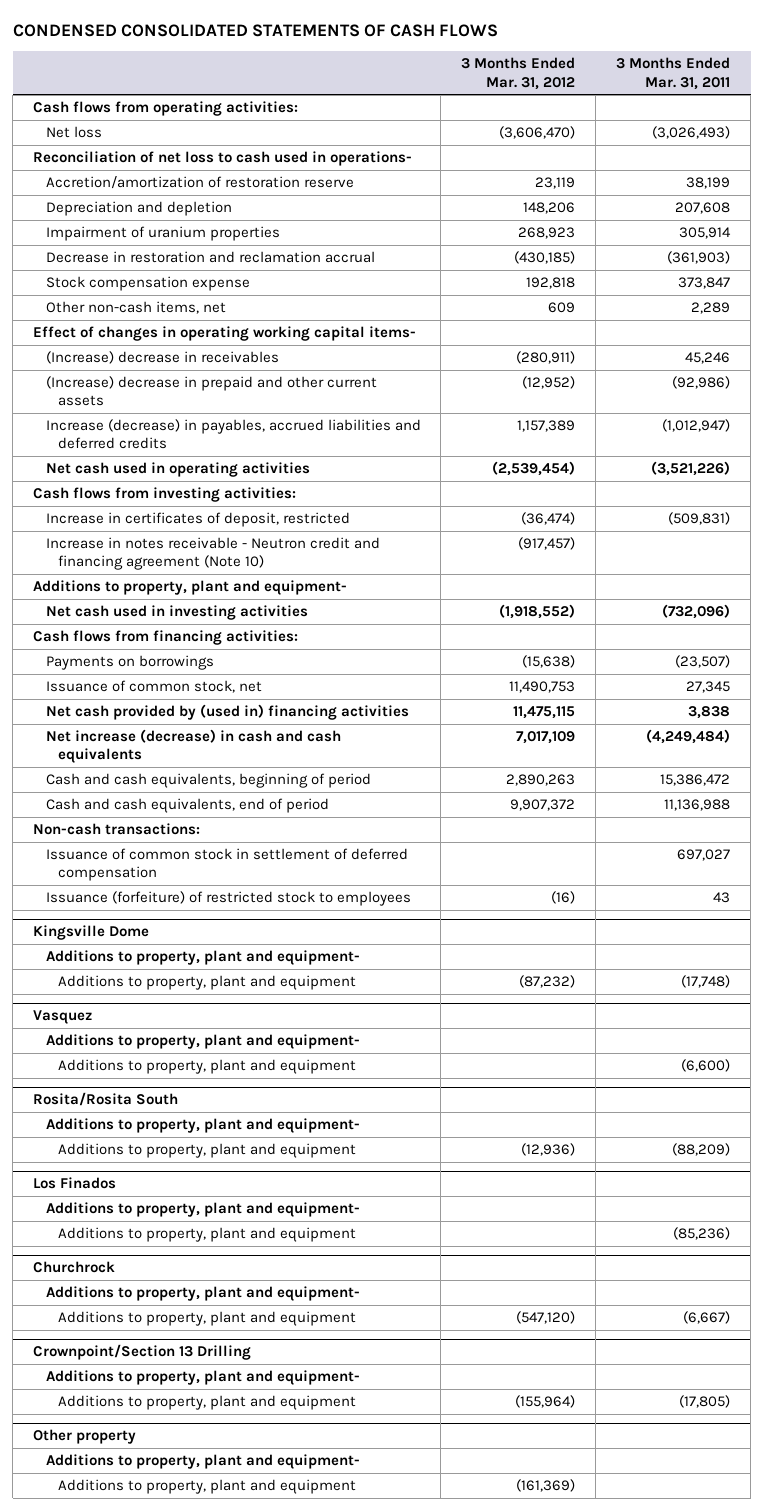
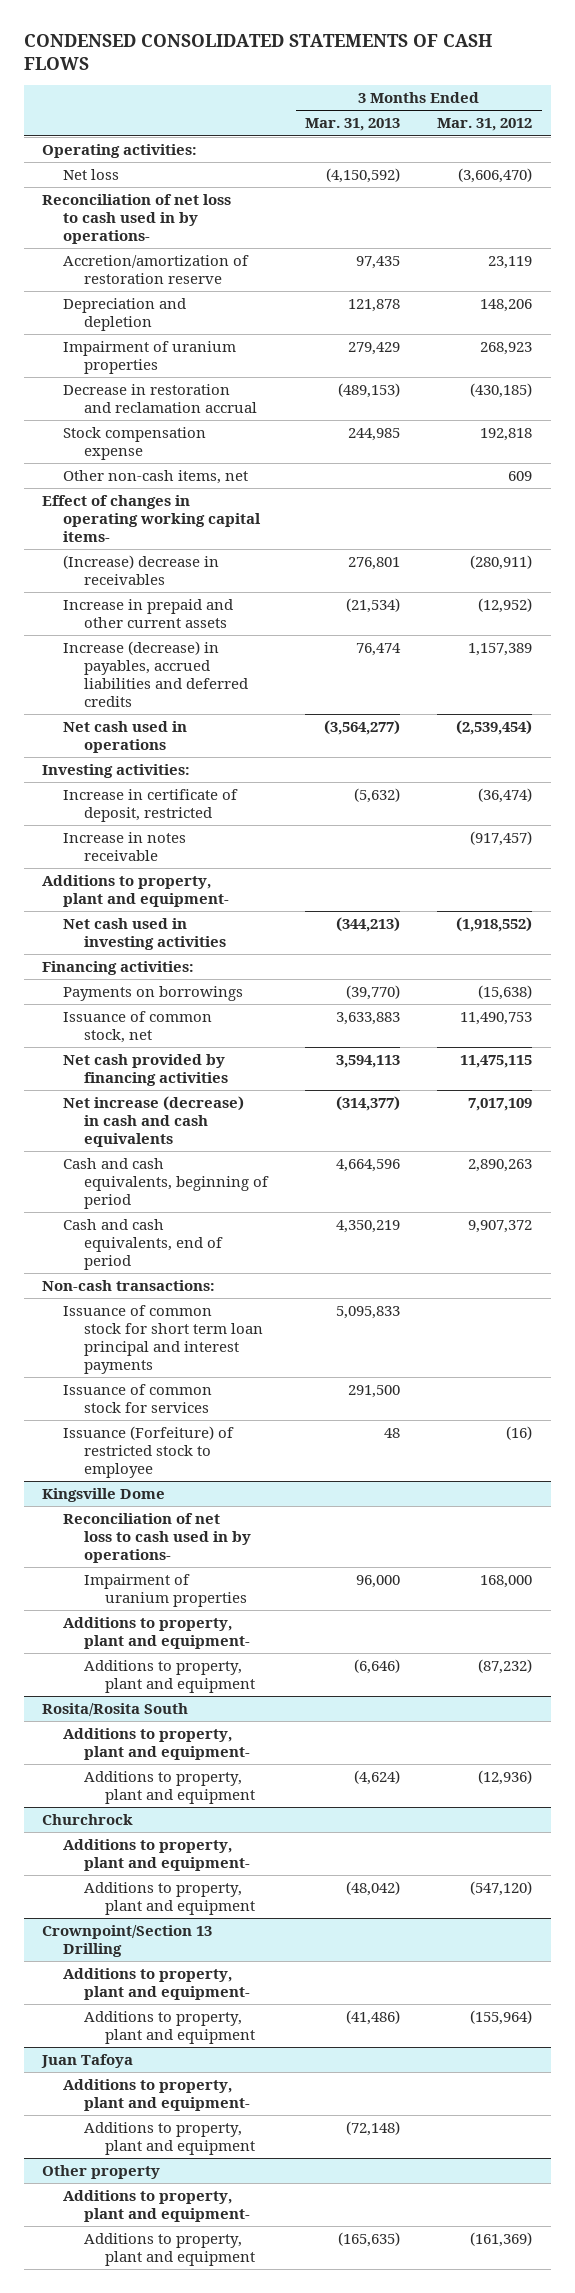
- | 3 Months Ended Mar. 31, 2012 | 3 Months Ended Mar. 31, 2011
+ | 3 Months Ended Mar. 31, 2013 | 3 Months Ended Mar. 31, 2012
- Cash flows from operating activities:
+ Operating activities:
- Reconciliation of net loss to cash used in operations-
+ Reconciliation of net loss to cash used in by operations-
- (Increase) decrease in prepaid and other current assets | (12,952) | (92,986)
+ Increase in prepaid and other current assets | (21,534) | (12,952)
- Net cash used in operating activities | (2,539,454) | (3,521,226)
- Cash flows from investing activities:
- Increase in certificates of deposit, restricted | (36,474) | (509,831)
- Increase in notes receivable - Neutron credit and financing agreement (Note 10) | (917,457) |
+ Net cash used in operations | (3,564,277) | (2,539,454)
+ Investing activities:
+ Increase in certificate of deposit, restricted | (5,632) | (36,474)
+ Increase in notes receivable | | (917,457)
- Cash flows from financing activities:
+ Financing activities:
- Net cash provided by (used in) financing activities | 11,475,115 | 3,838
+ Net cash provided by financing activities | 3,594,113 | 11,475,115
- Issuance of common stock in settlement of deferred compensation | | 697,027
- Issuance (forfeiture) of restricted stock to employees | (16) | 43
+ Issuance of common stock for short term loan principal and interest payments | 5,095,833 |
+ Issuance of common stock for services | 291,500 |
+ Issuance (Forfeiture) of restricted stock to employee | 48 | (16)
@ Kingsville Dome
+ Reconciliation of net loss to cash used in by operations-
+ Impairment of uranium properties | 96,000 | 168,000
- Vasquez
- Additions to property, plant and equipment-
- Additions to property, plant and equipment | | (6,600)
- Los Finados
- Additions to property, plant and equipment-
- Additions to property, plant and equipment | | (85,236)
+ Juan Tafoya
+ Additions to property, plant and equipment-
+ Additions to property, plant and equipment | (72,148) |

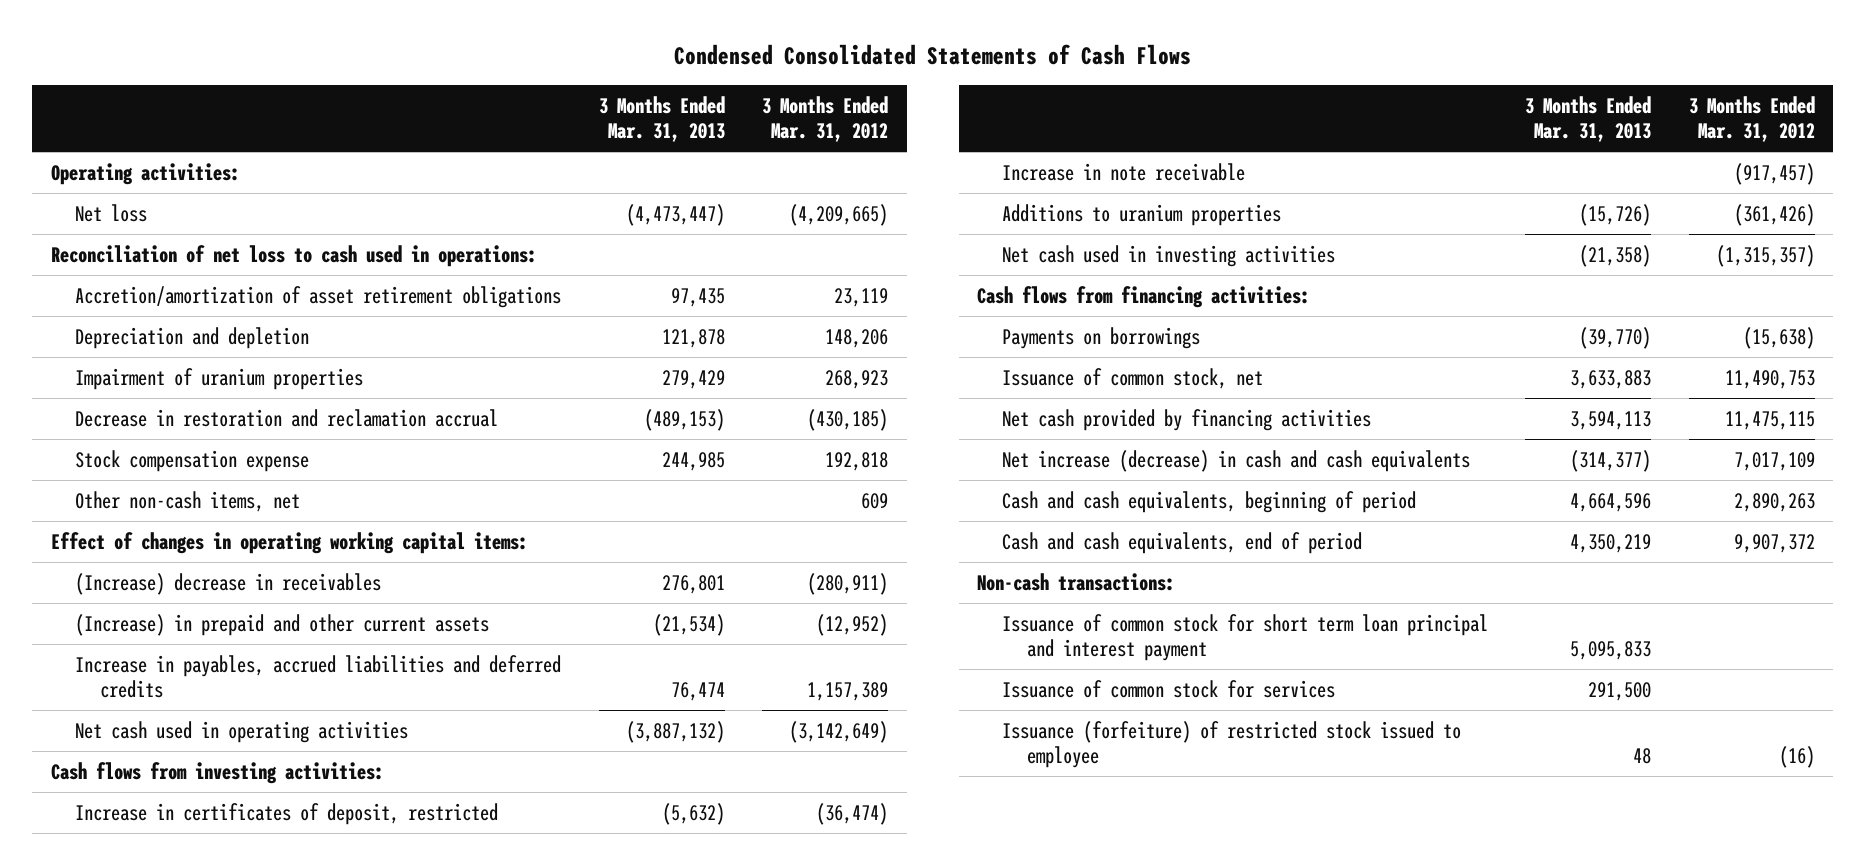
- CONDENSED CONSOLIDATED STATEMENTS OF CASH FLOWS
+ Condensed Consolidated Statements of Cash Flows
- Net loss | (4,150,592) | (3,606,470)
- Reconciliation of net loss to cash used in by operations-
- Accretion/amortization of restoration reserve | 97,435 | 23,119
+ Net loss | (4,473,447) | (4,209,665)
+ Reconciliation of net loss to cash used in operations:
+ Accretion/amortization of asset retirement obligations | 97,435 | 23,119
- Effect of changes in operating working capital items-
+ Effect of changes in operating working capital items:
- Increase in prepaid and other current assets | (21,534) | (12,952)
- Increase (decrease) in payables, accrued liabilities and deferred credits | 76,474 | 1,157,389
- Net cash used in operations | (3,564,277) | (2,539,454)
- Investing activities:
- Increase in certificate of deposit, restricted | (5,632) | (36,474)
- Increase in notes receivable | | (917,457)
- Additions to property, plant and equipment-
- Net cash used in investing activities | (344,213) | (1,918,552)
- Financing activities:
+ (Increase) in prepaid and other current assets | (21,534) | (12,952)
+ Increase in payables, accrued liabilities and deferred credits | 76,474 | 1,157,389
+ Net cash used in operating activities | (3,887,132) | (3,142,649)
+ Cash flows from investing activities:
+ Increase in certificates of deposit, restricted | (5,632) | (36,474)
+ Increase in note receivable | | (917,457)
+ Additions to uranium properties | (15,726) | (361,426)
+ Net cash used in investing activities | (21,358) | (1,315,357)
+ Cash flows from financing activities:
- Issuance of common stock for short term loan principal and interest payments | 5,095,833 |
+ Issuance of common stock for short term loan principal and interest payment | 5,095,833 |
- Issuance (Forfeiture) of restricted stock to employee | 48 | (16)
- Kingsville Dome
- Reconciliation of net loss to cash used in by operations-
- Impairment of uranium properties | 96,000 | 168,000
- Additions to property, plant and equipment-
- Additions to property, plant and equipment | (6,646) | (87,232)
- Rosita/Rosita South
- Additions to property, plant and equipment-
- Additions to property, plant and equipment | (4,624) | (12,936)
- Churchrock
- Additions to property, plant and equipment-
- Additions to property, plant and equipment | (48,042) | (547,120)
- Crownpoint/Section 13 Drilling
- Additions to property, plant and equipment-
- Additions to property, plant and equipment | (41,486) | (155,964)
- Juan Tafoya
- Additions to property, plant and equipment-
- Additions to property, plant and equipment | (72,148) |
- Other property
- Additions to property, plant and equipment-
- Additions to property, plant and equipment | (165,635) | (161,369)
+ Issuance (forfeiture) of restricted stock issued to employee | 48 | (16)

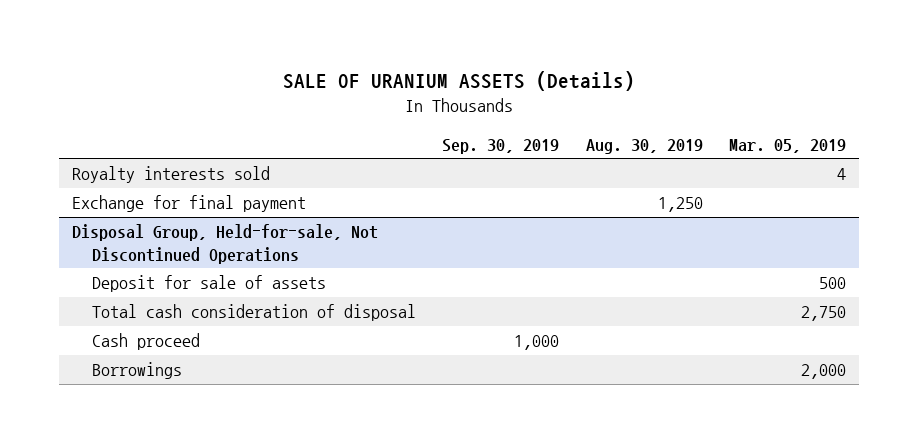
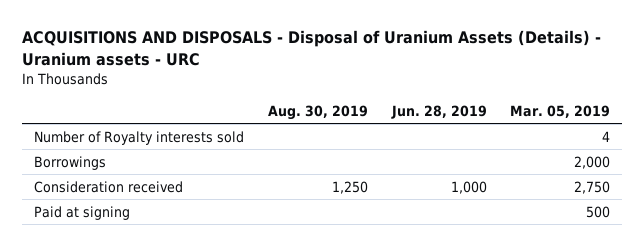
- SALE OF URANIUM ASSETS (Details)
+ ACQUISITIONS AND DISPOSALS - Disposal of Uranium Assets (Details) - Uranium assets - URC
- | Sep. 30, 2019 | Aug. 30, 2019 | Mar. 05, 2019
+ | Aug. 30, 2019 | Jun. 28, 2019 | Mar. 05, 2019
- Royalty interests sold | | | 4
- Exchange for final payment | | 1,250 |
- Disposal Group, Held-for-sale, Not Discontinued Operations
- Deposit for sale of assets | | | 500
- Total cash consideration of disposal | | | 2,750
- Cash proceed | 1,000 | |
+ Number of Royalty interests sold | | | 4
+ Consideration received | 1,250 | 1,000 | 2,750
+ Paid at signing | | | 500

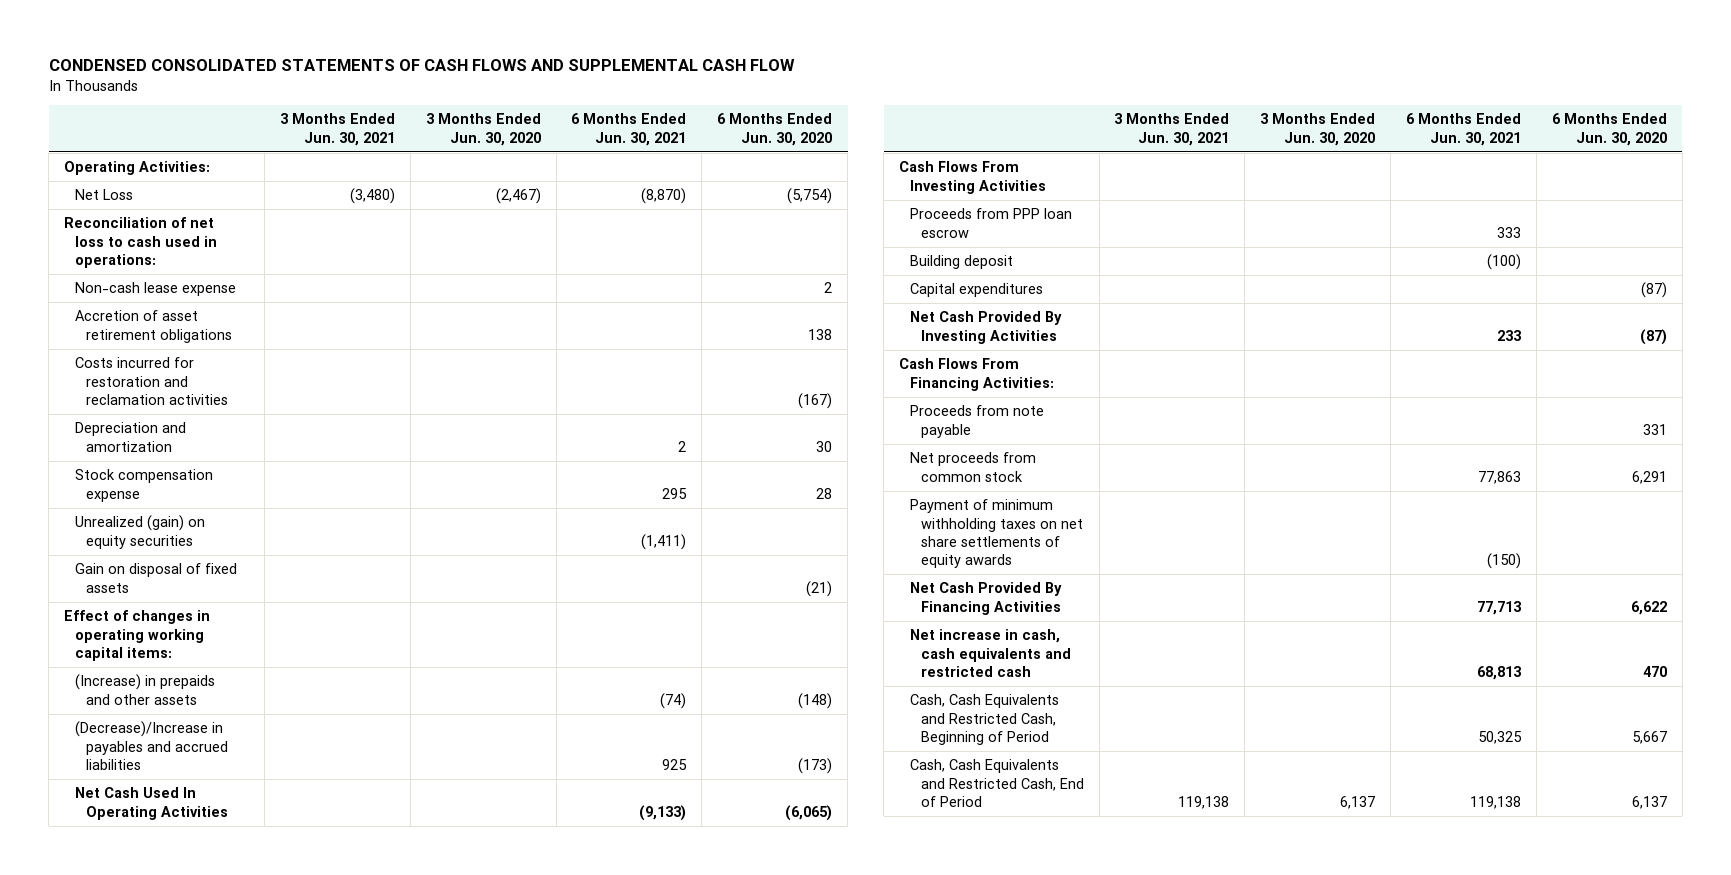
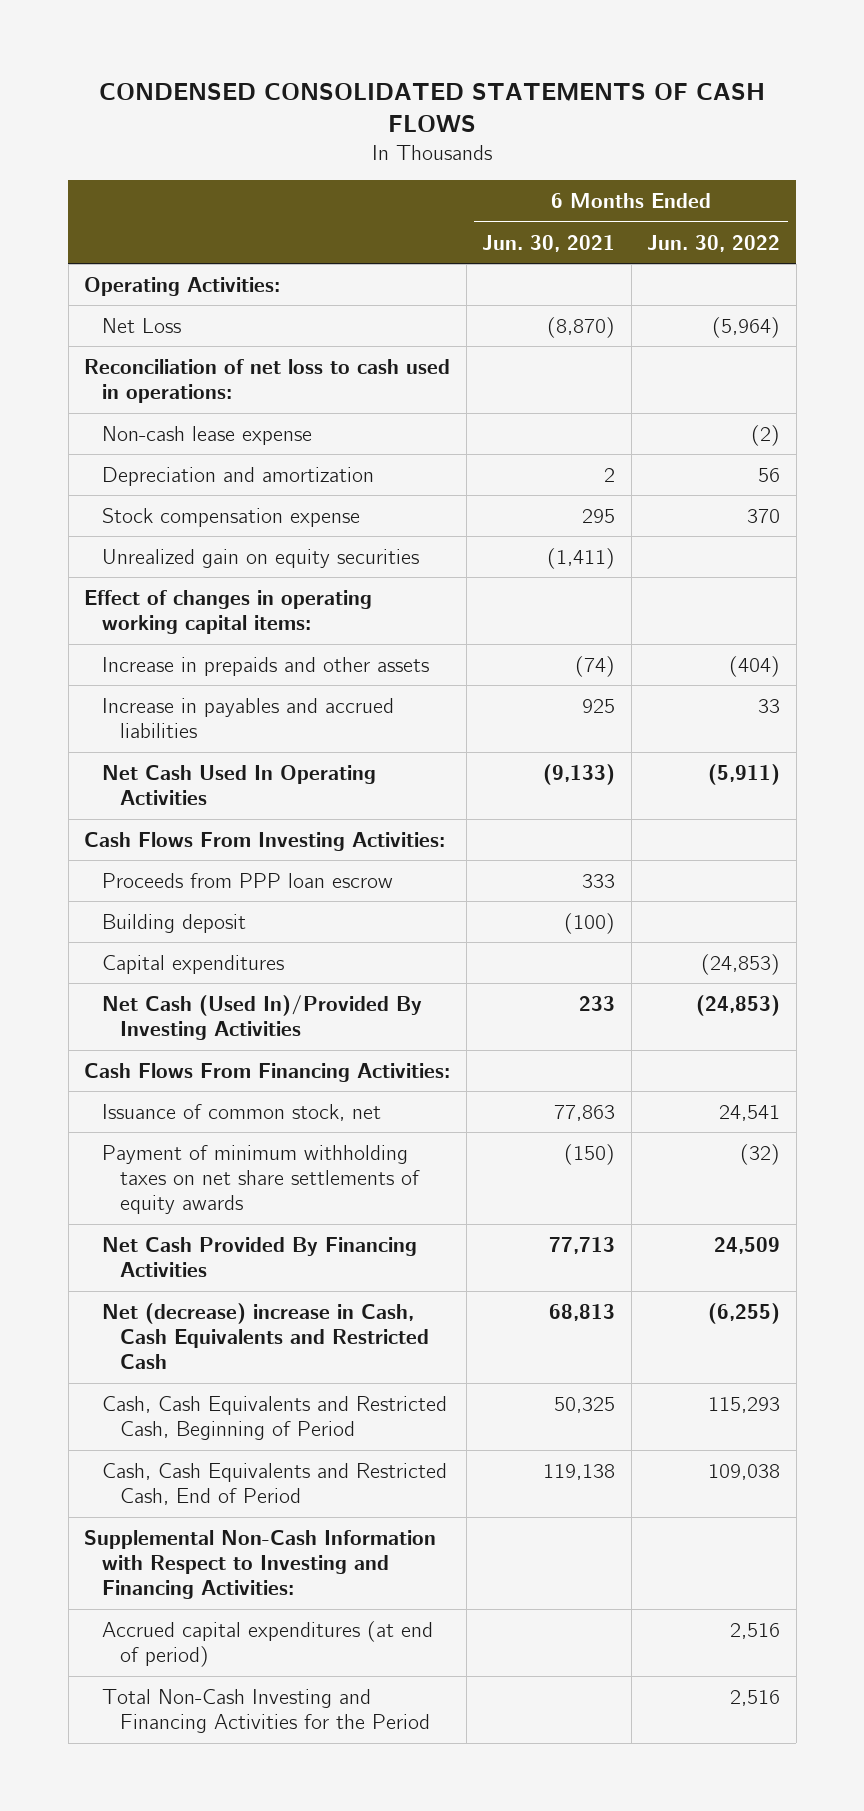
- CONDENSED CONSOLIDATED STATEMENTS OF CASH FLOWS AND SUPPLEMENTAL CASH FLOW
+ CONDENSED CONSOLIDATED STATEMENTS OF CASH FLOWS
- | 3 Months Ended Jun. 30, 2021 | 3 Months Ended Jun. 30, 2020 | 6 Months Ended Jun. 30, 2021 | 6 Months Ended Jun. 30, 2020
+ | 6 Months Ended Jun. 30, 2021 | 6 Months Ended Jun. 30, 2022
- Accretion of asset retirement obligations | | | | 138
- Costs incurred for restoration and reclamation activities | | | | (167)
- Unrealized (gain) on equity securities | | | (1,411) |
- Gain on disposal of fixed assets | | | | (21)
+ Unrealized gain on equity securities | (1,411) |
- (Increase) in prepaids and other assets | | | (74) | (148)
- (Decrease)/Increase in payables and accrued liabilities | | | 925 | (173)
+ Increase in prepaids and other assets | (74) | (404)
+ Increase in payables and accrued liabilities | 925 | 33
- Cash Flows From Investing Activities
+ Cash Flows From Investing Activities:
- Net Cash Provided By Investing Activities | | | 233 | (87)
+ Net Cash (Used In)/Provided By Investing Activities | 233 | (24,853)
- Proceeds from note payable | | | | 331
- Net proceeds from common stock | | | 77,863 | 6,291
+ Issuance of common stock, net | 77,863 | 24,541
- Net increase in cash, cash equivalents and restricted cash | | | 68,813 | 470
+ Net (decrease) increase in Cash, Cash Equivalents and Restricted Cash | 68,813 | (6,255)
+ Supplemental Non-Cash Information with Respect to Investing and Financing Activities:
+ Accrued capital expenditures (at end of period) | | 2,516
+ Total Non-Cash Investing and Financing Activities for the Period | | 2,516

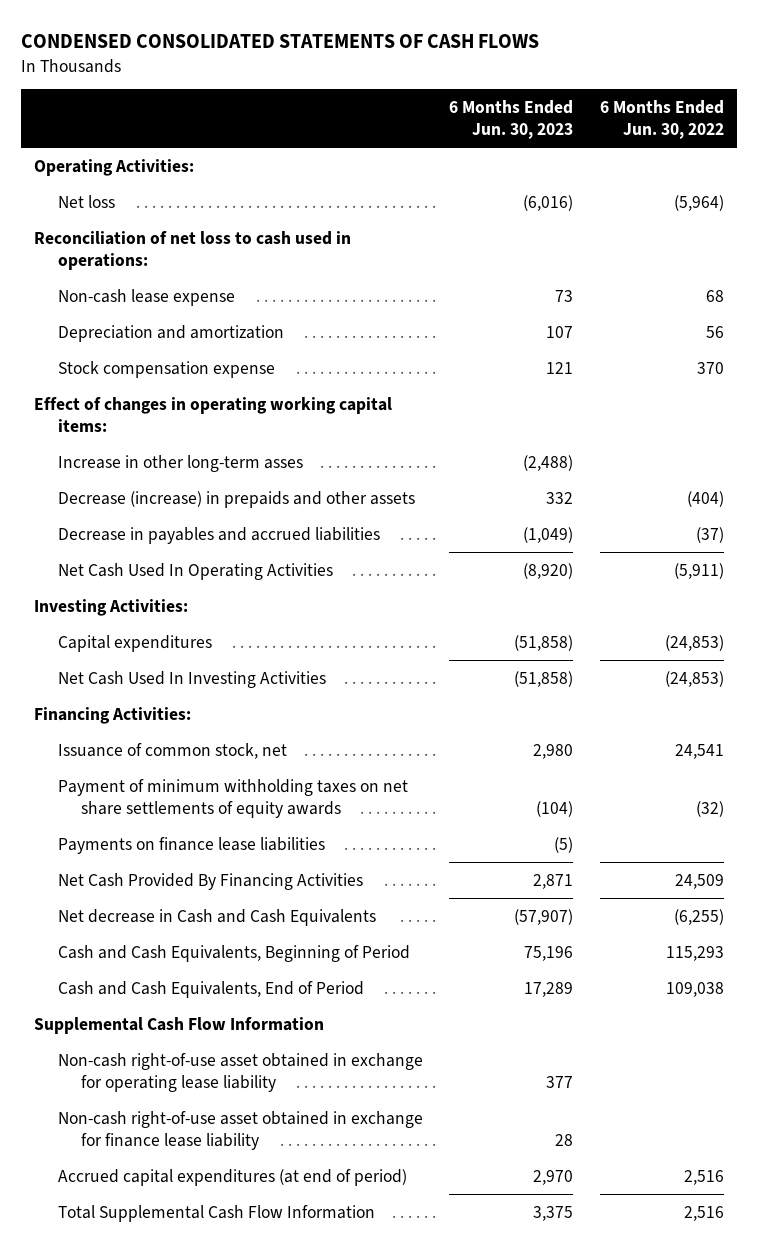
- | 6 Months Ended Jun. 30, 2021 | 6 Months Ended Jun. 30, 2022
+ | 6 Months Ended Jun. 30, 2023 | 6 Months Ended Jun. 30, 2022
- Net Loss | (8,870) | (5,964)
+ Net loss | (6,016) | (5,964)
- Non-cash lease expense | | (2)
+ Non-cash lease expense | 73 | 68
- Unrealized gain on equity securities | (1,411) |
- Increase in prepaids and other assets | (74) | (404)
- Increase in payables and accrued liabilities | 925 | 33
+ Increase in other long-term asses | (2,488) |
+ Decrease (increase) in prepaids and other assets | 332 | (404)
+ Decrease in payables and accrued liabilities | (1,049) | (37)
- Cash Flows From Investing Activities:
- Proceeds from PPP loan escrow | 333 |
- Building deposit | (100) |
+ Investing Activities:
- Net Cash (Used In)/Provided By Investing Activities | 233 | (24,853)
- Cash Flows From Financing Activities:
+ Net Cash Used In Investing Activities | (51,858) | (24,853)
+ Financing Activities:
+ Payments on finance lease liabilities | (5) |
- Net (decrease) increase in Cash, Cash Equivalents and Restricted Cash | 68,813 | (6,255)
- Cash, Cash Equivalents and Restricted Cash, Beginning of Period | 50,325 | 115,293
- Cash, Cash Equivalents and Restricted Cash, End of Period | 119,138 | 109,038
- Supplemental Non-Cash Information with Respect to Investing and Financing Activities:
+ Net decrease in Cash and Cash Equivalents | (57,907) | (6,255)
+ Cash and Cash Equivalents, Beginning of Period | 75,196 | 115,293
+ Cash and Cash Equivalents, End of Period | 17,289 | 109,038
+ Supplemental Cash Flow Information
+ Non-cash right-of-use asset obtained in exchange for operating lease liability | 377 |
+ Non-cash right-of-use asset obtained in exchange for finance lease liability | 28 |
- Total Non-Cash Investing and Financing Activities for the Period | | 2,516
+ Total Supplemental Cash Flow Information | 3,375 | 2,516

